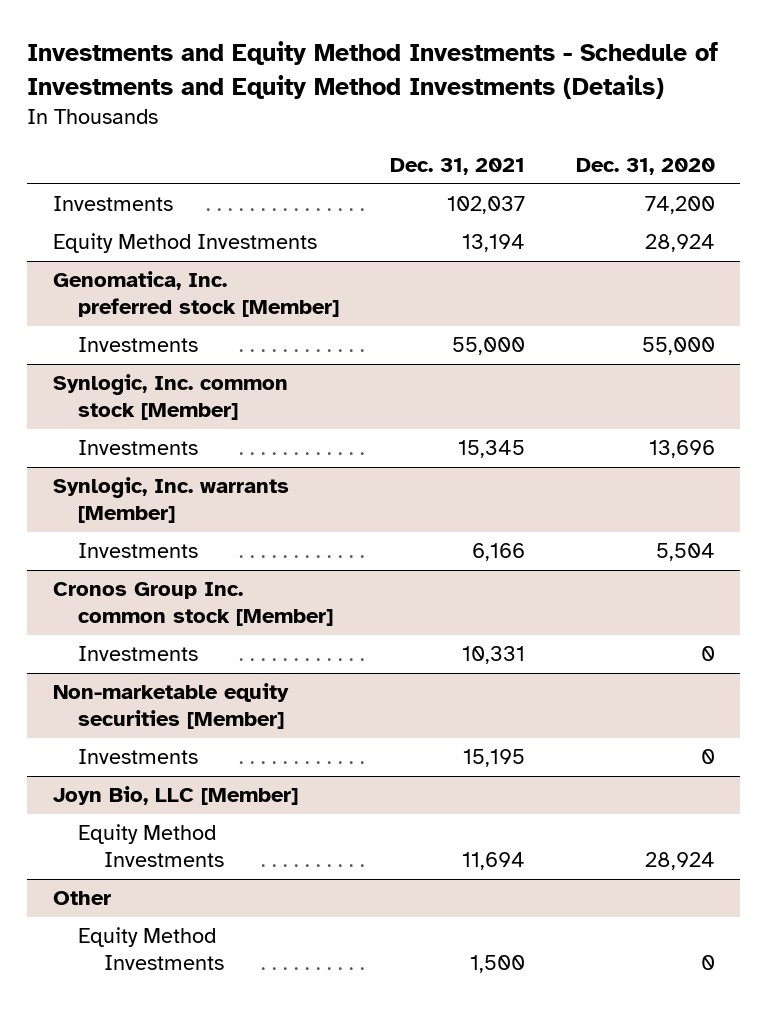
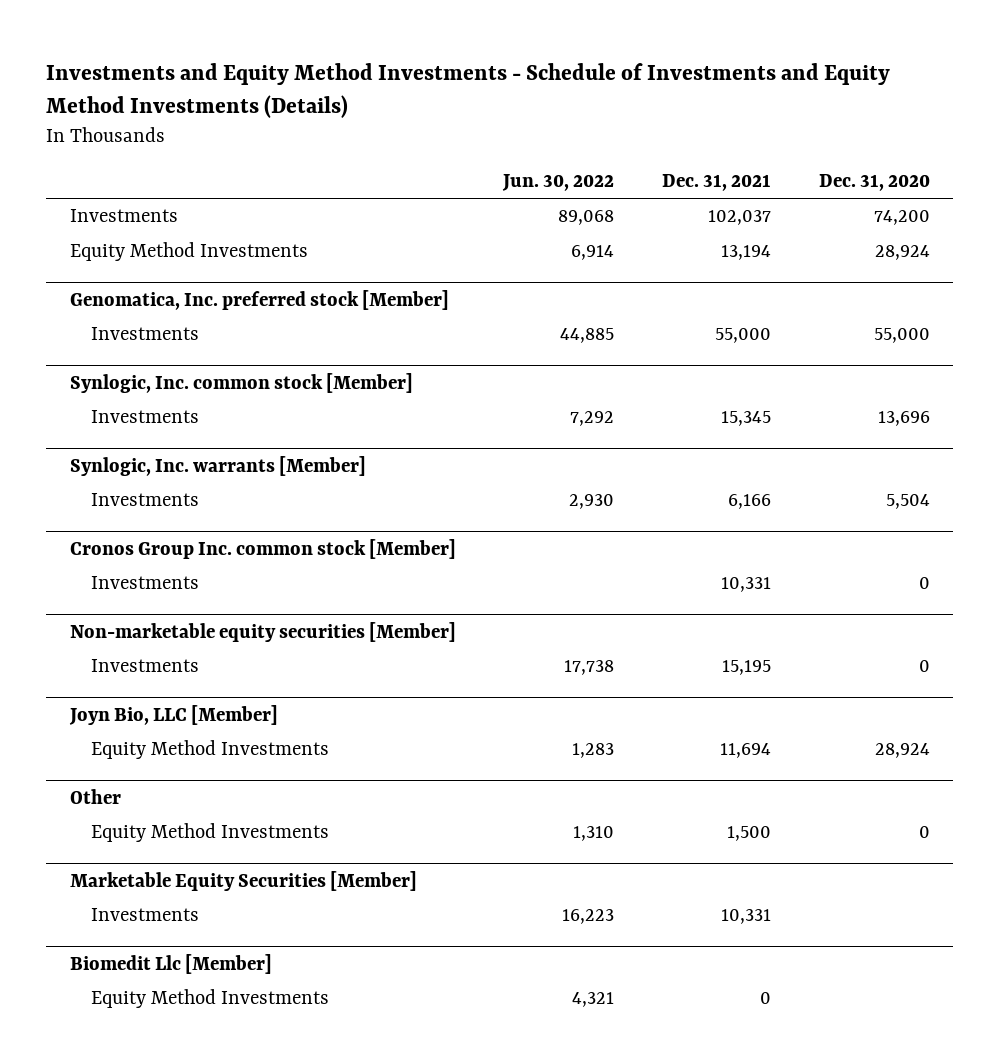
- | Dec. 31, 2021 | Dec. 31, 2020
+ | Jun. 30, 2022 | Dec. 31, 2021 | Dec. 31, 2020
+ Marketable Equity Securities [Member]
+ Investments | 16,223 | 10,331 |
+ Biomedit Llc [Member]
+ Equity Method Investments | 4,321 | 0 |

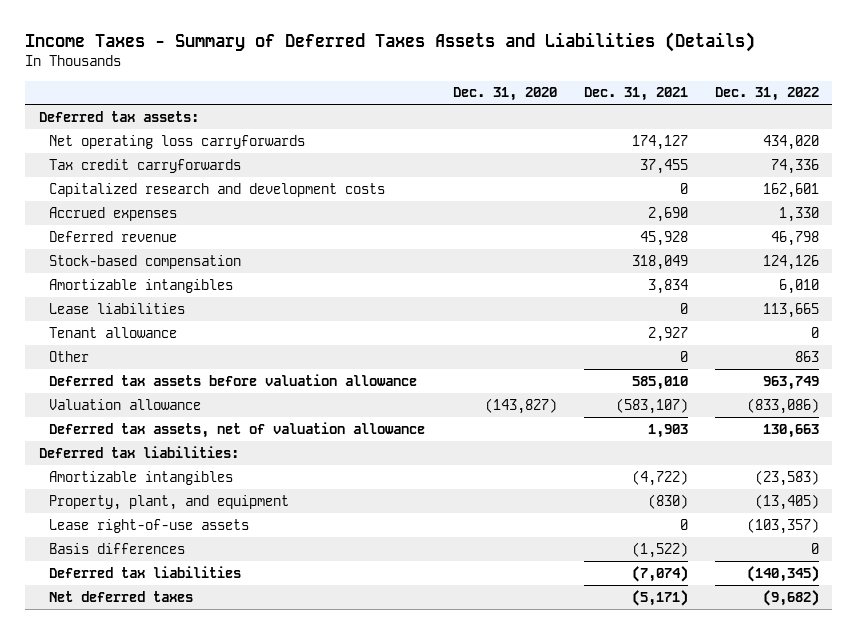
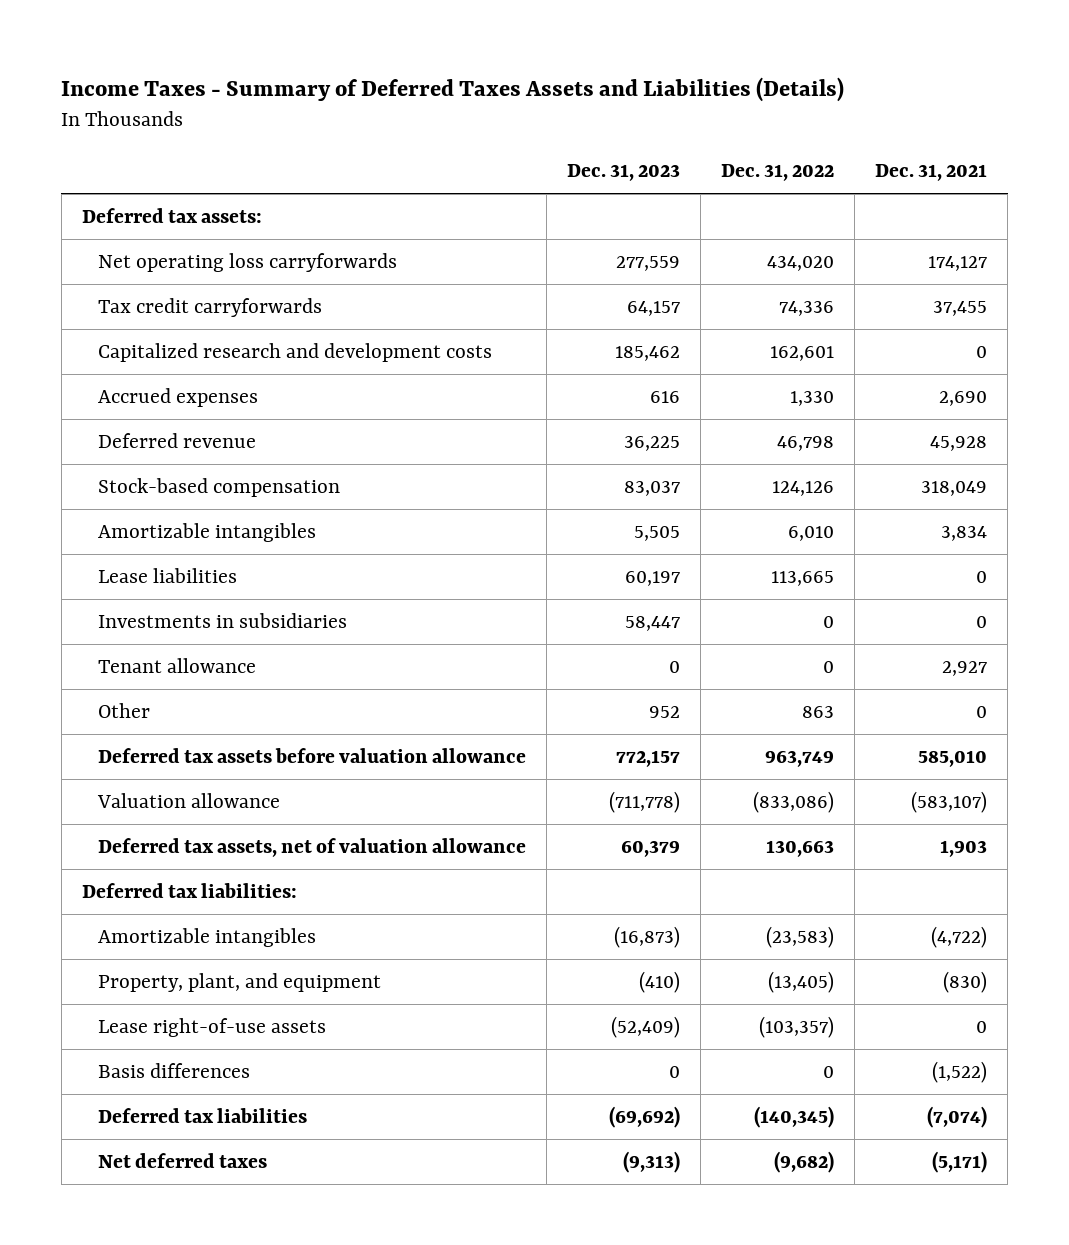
- | Dec. 31, 2020 | Dec. 31, 2021 | Dec. 31, 2022
+ | Dec. 31, 2023 | Dec. 31, 2022 | Dec. 31, 2021
+ Investments in subsidiaries | 58,447 | 0 | 0

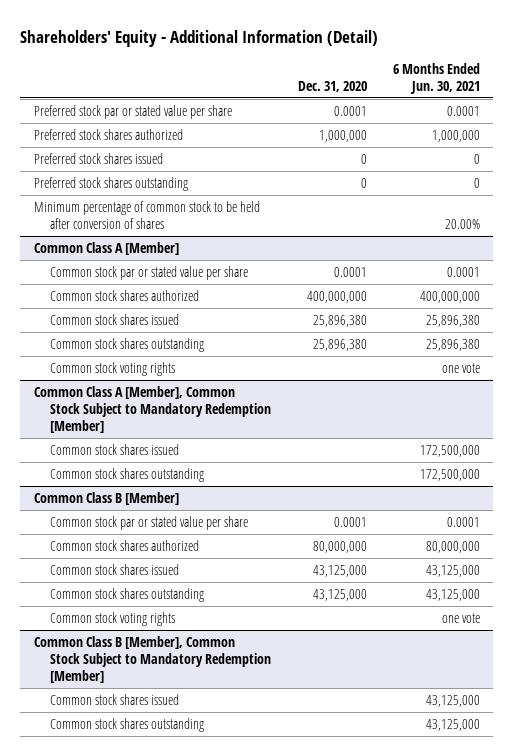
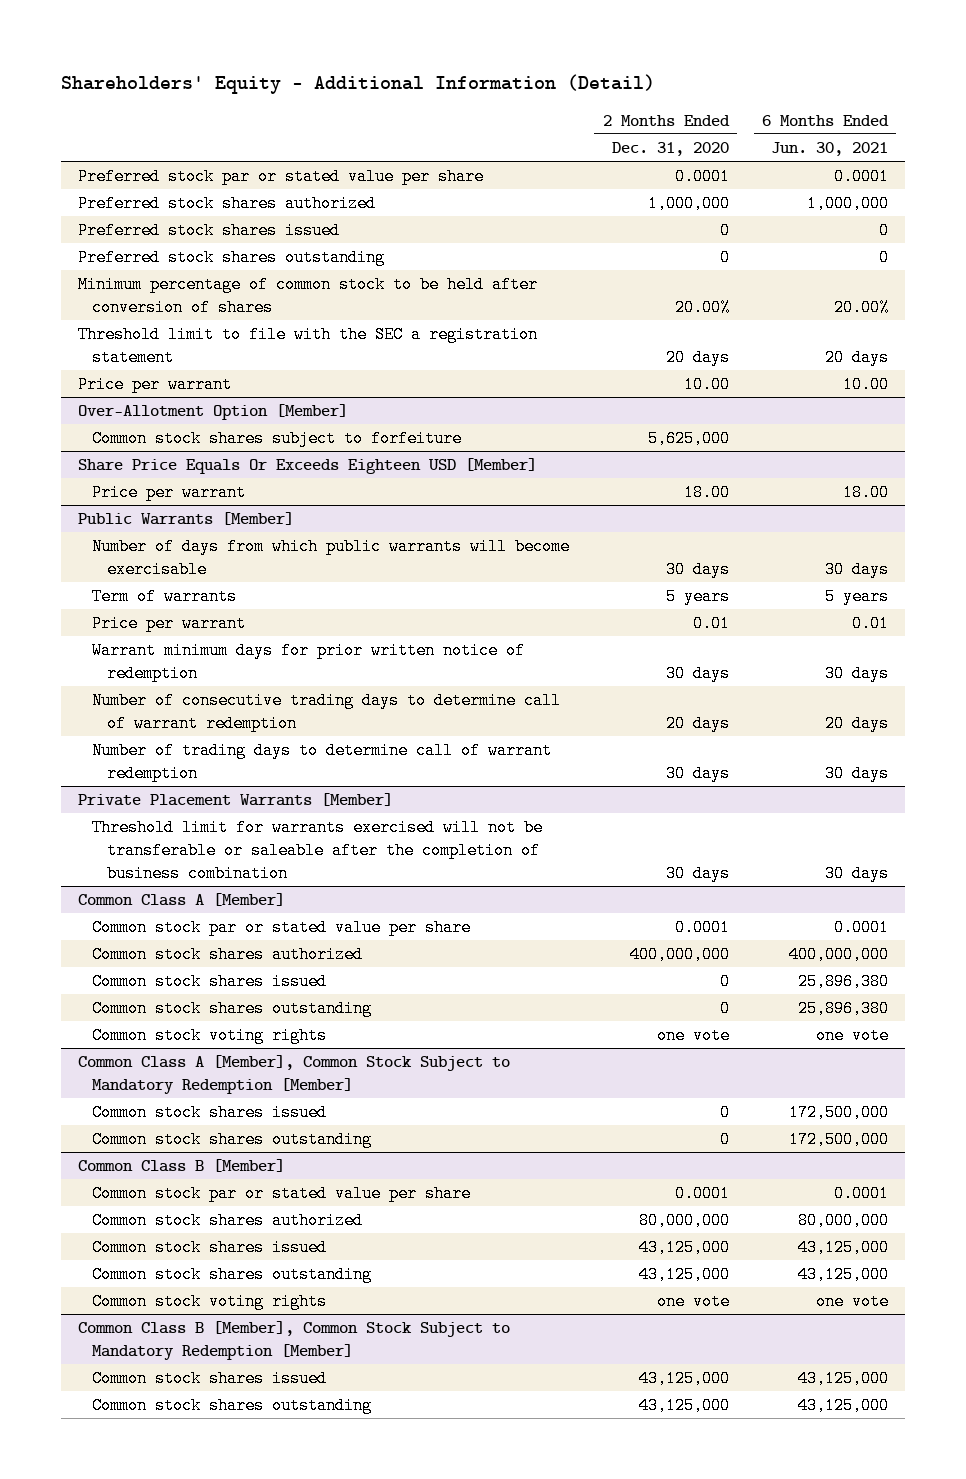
- | Dec. 31, 2020 | 6 Months Ended Jun. 30, 2021
+ | 2 Months Ended Dec. 31, 2020 | 6 Months Ended Jun. 30, 2021
+ Threshold limit to file with the SEC a registration statement | 20 days | 20 days
+ Price per warrant | 10.00 | 10.00
+ Over-Allotment Option [Member]
+ Common stock shares subject to forfeiture | 5,625,000 |
+ Share Price Equals Or Exceeds Eighteen USD [Member]
+ Price per warrant | 18.00 | 18.00
+ Public Warrants [Member]
+ Number of days from which public warrants will become exercisable | 30 days | 30 days
+ Term of warrants | 5 years | 5 years
+ Price per warrant | 0.01 | 0.01
+ Warrant minimum days for prior written notice of redemption | 30 days | 30 days
+ Number of consecutive trading days to determine call of warrant redemption | 20 days | 20 days
+ Number of trading days to determine call of warrant redemption | 30 days | 30 days
+ Private Placement Warrants [Member]
+ Threshold limit for warrants exercised will not be transferable or saleable after the completion of business combination | 30 days | 30 days

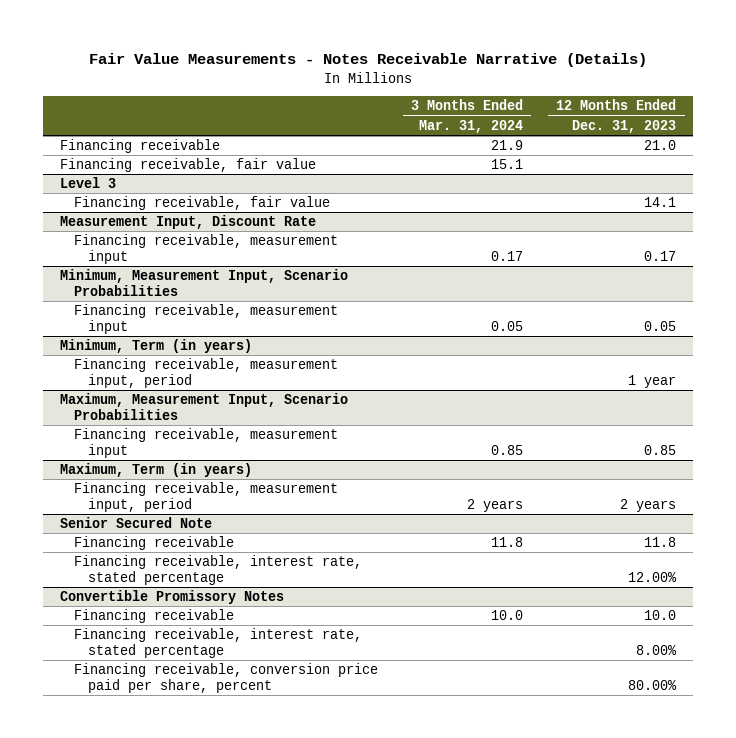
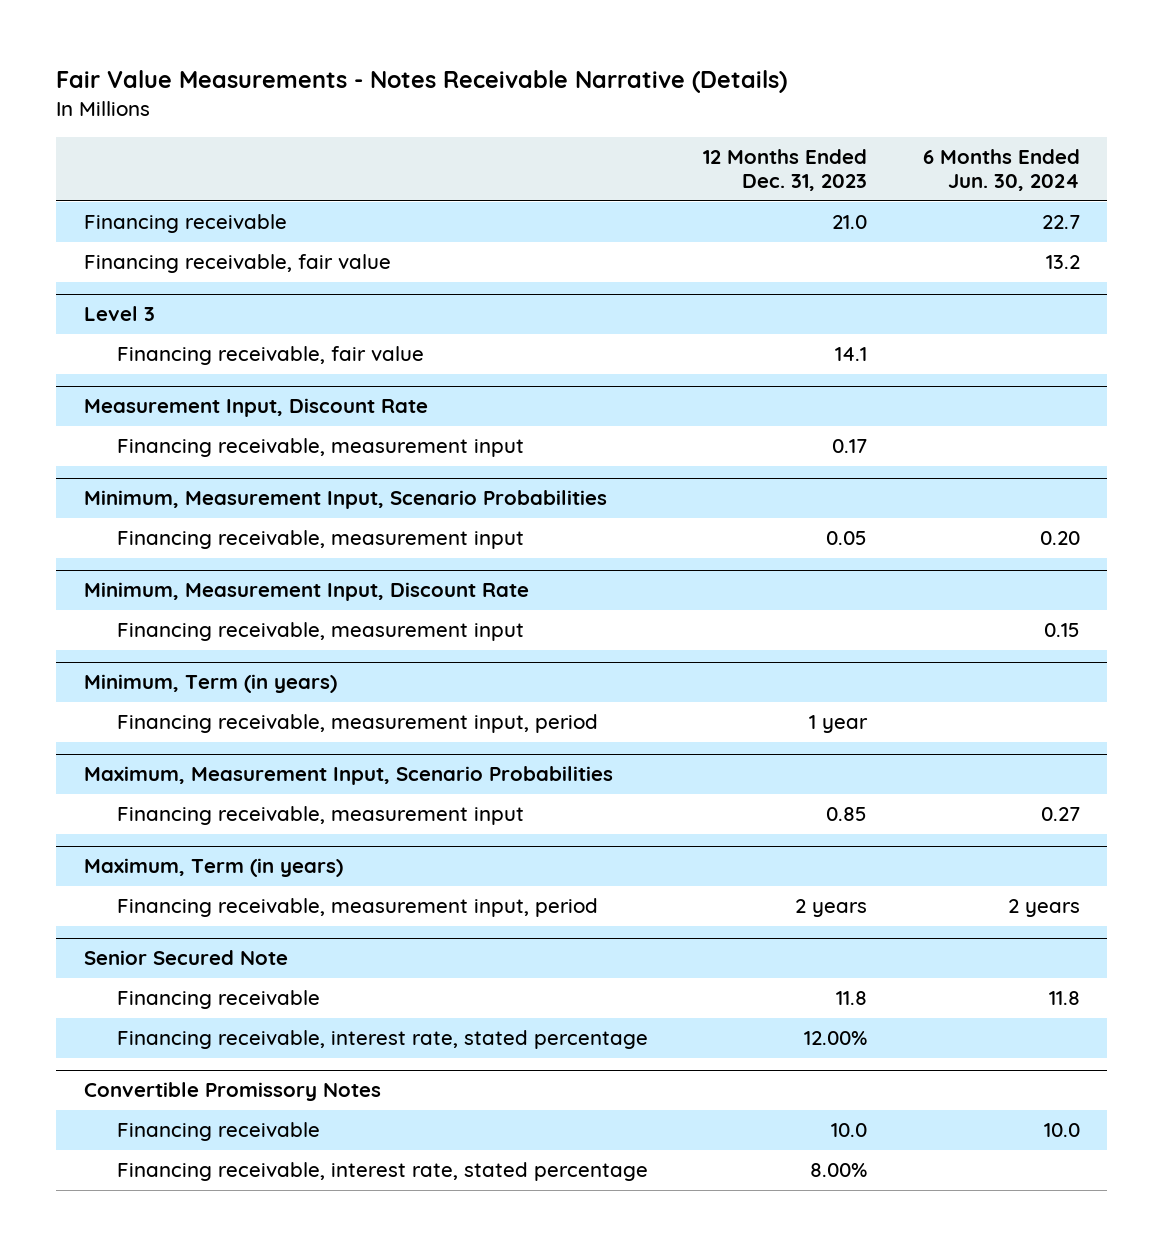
- | 3 Months Ended Mar. 31, 2024 | 12 Months Ended Dec. 31, 2023
+ | 12 Months Ended Dec. 31, 2023 | 6 Months Ended Jun. 30, 2024
+ Minimum, Measurement Input, Discount Rate
+ Financing receivable, measurement input | | 0.15
@ Convertible Promissory Notes
- Financing receivable, conversion price paid per share, percent | | 80.00%

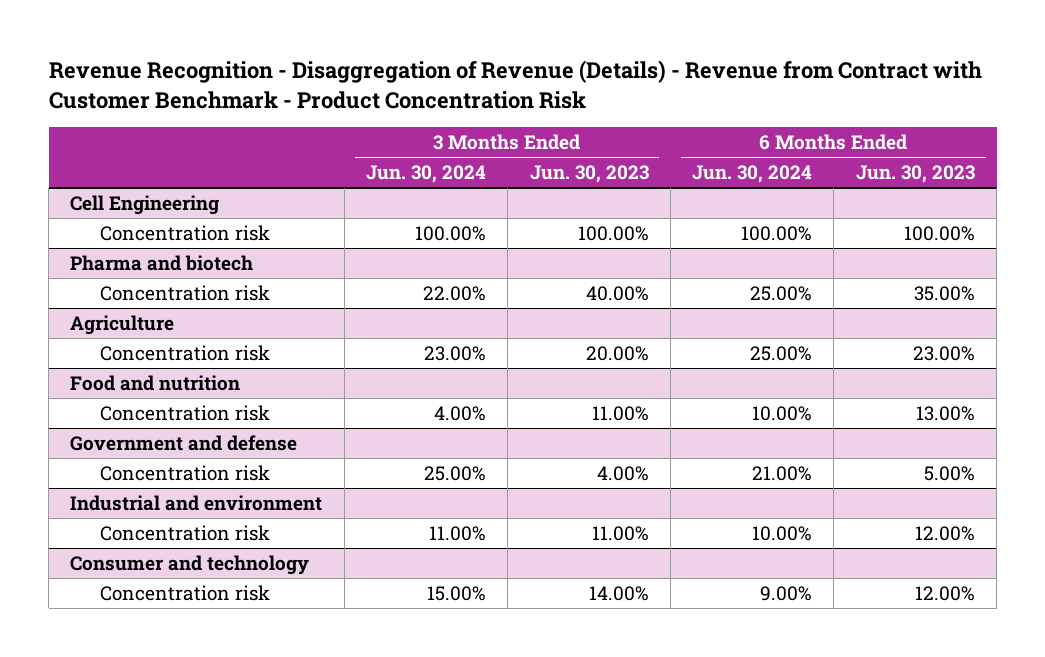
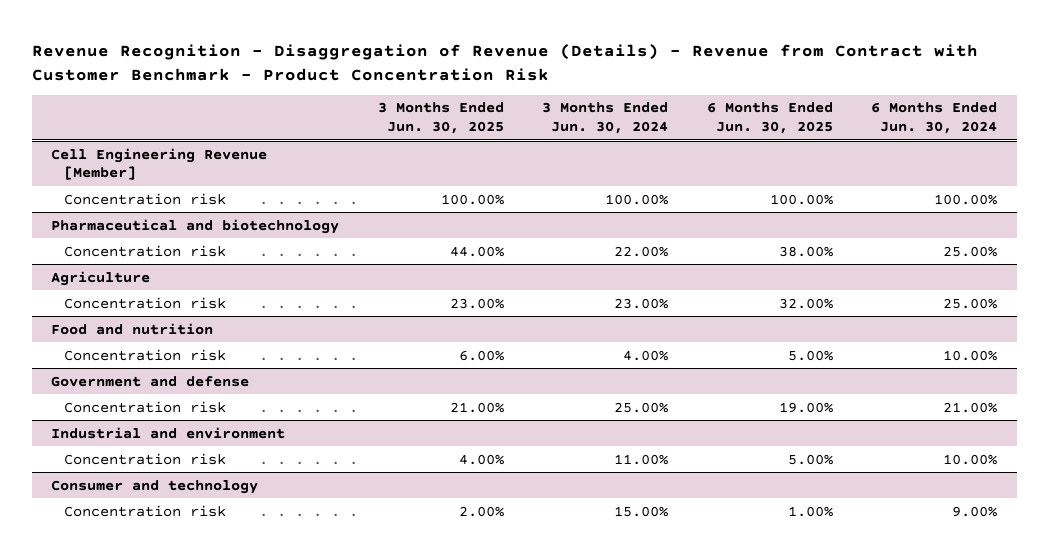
- | 3 Months Ended Jun. 30, 2024 | 3 Months Ended Jun. 30, 2023 | 6 Months Ended Jun. 30, 2024 | 6 Months Ended Jun. 30, 2023
+ | 3 Months Ended Jun. 30, 2025 | 3 Months Ended Jun. 30, 2024 | 6 Months Ended Jun. 30, 2025 | 6 Months Ended Jun. 30, 2024
- Cell Engineering
+ Cell Engineering Revenue [Member]
- Pharma and biotech
+ Pharmaceutical and biotechnology

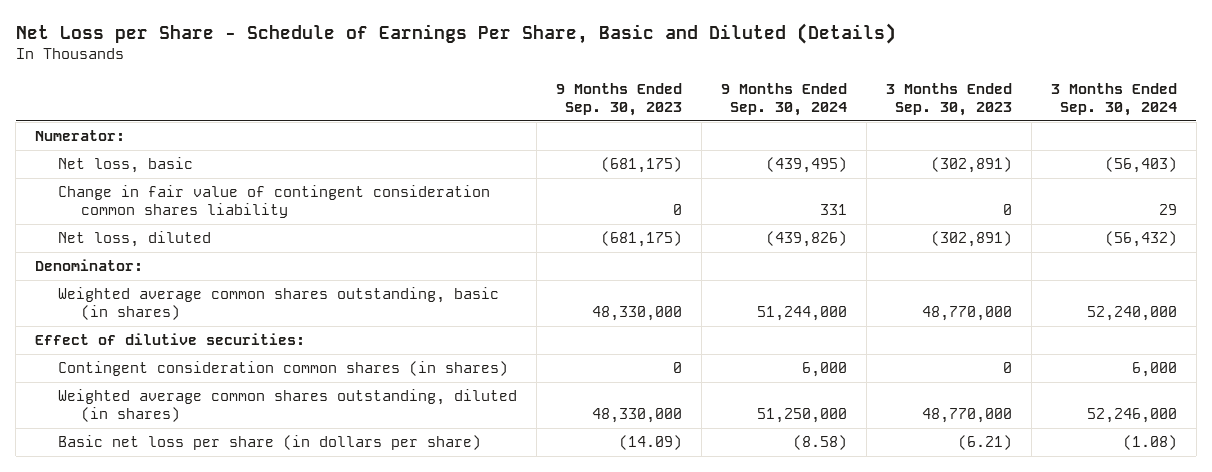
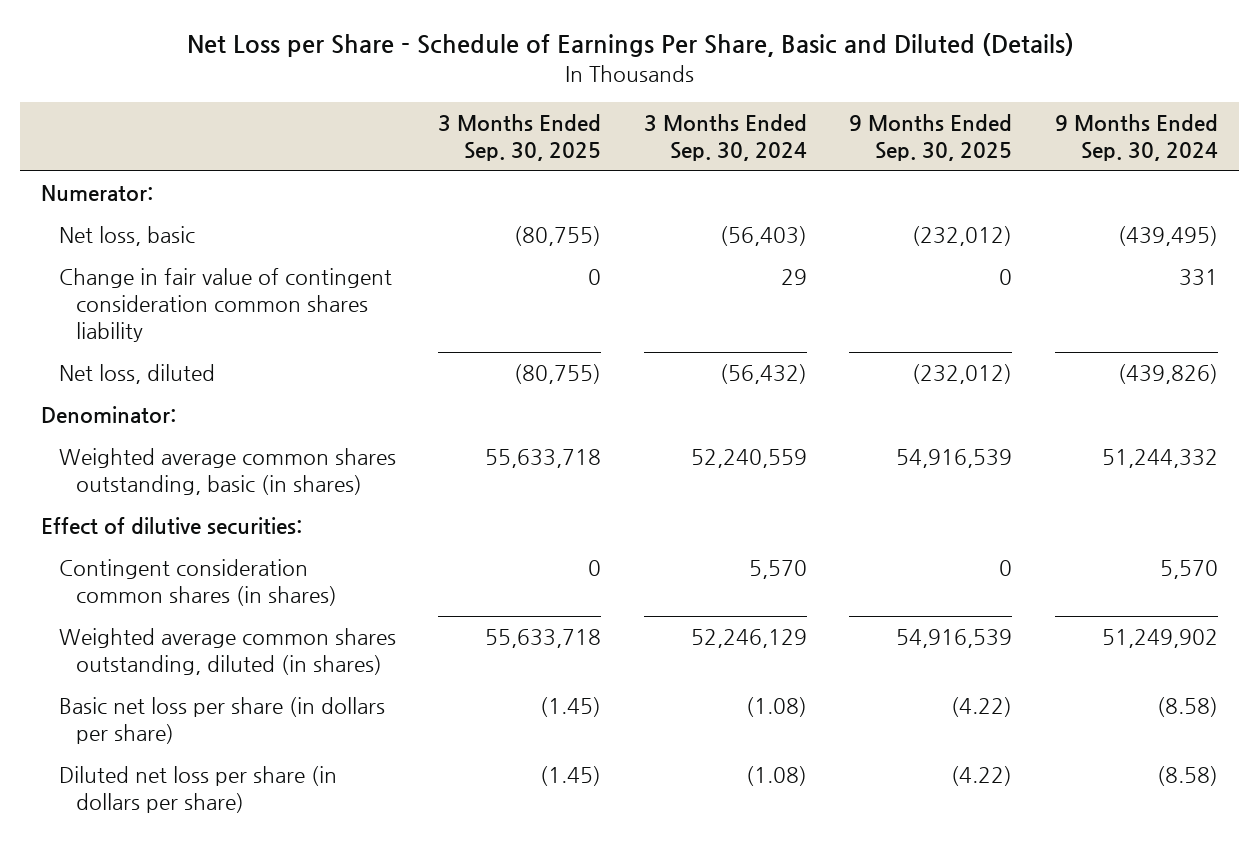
- | 9 Months Ended Sep. 30, 2023 | 9 Months Ended Sep. 30, 2024 | 3 Months Ended Sep. 30, 2023 | 3 Months Ended Sep. 30, 2024
+ | 3 Months Ended Sep. 30, 2025 | 3 Months Ended Sep. 30, 2024 | 9 Months Ended Sep. 30, 2025 | 9 Months Ended Sep. 30, 2024
- Weighted average common shares outstanding, basic (in shares) | 48,330,000 | 51,244,000 | 48,770,000 | 52,240,000
+ Weighted average common shares outstanding, basic (in shares) | 55,633,718 | 52,240,559 | 54,916,539 | 51,244,332
- Contingent consideration common shares (in shares) | 0 | 6,000 | 0 | 6,000
- Weighted average common shares outstanding, diluted (in shares) | 48,330,000 | 51,250,000 | 48,770,000 | 52,246,000
+ Contingent consideration common shares (in shares) | 0 | 5,570 | 0 | 5,570
+ Weighted average common shares outstanding, diluted (in shares) | 55,633,718 | 52,246,129 | 54,916,539 | 51,249,902
+ Diluted net loss per share (in dollars per share) | (1.45) | (1.08) | (4.22) | (8.58)

